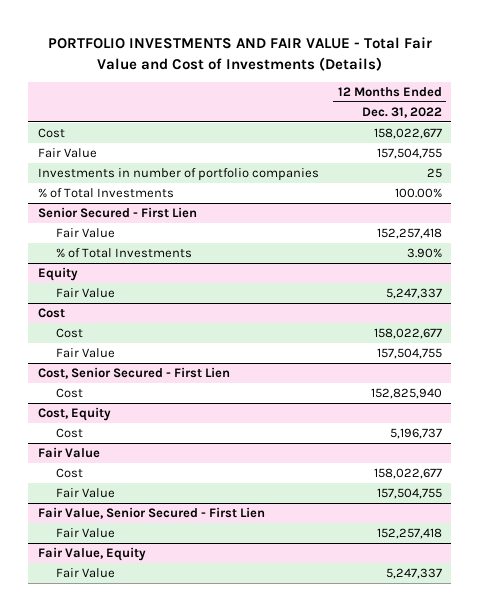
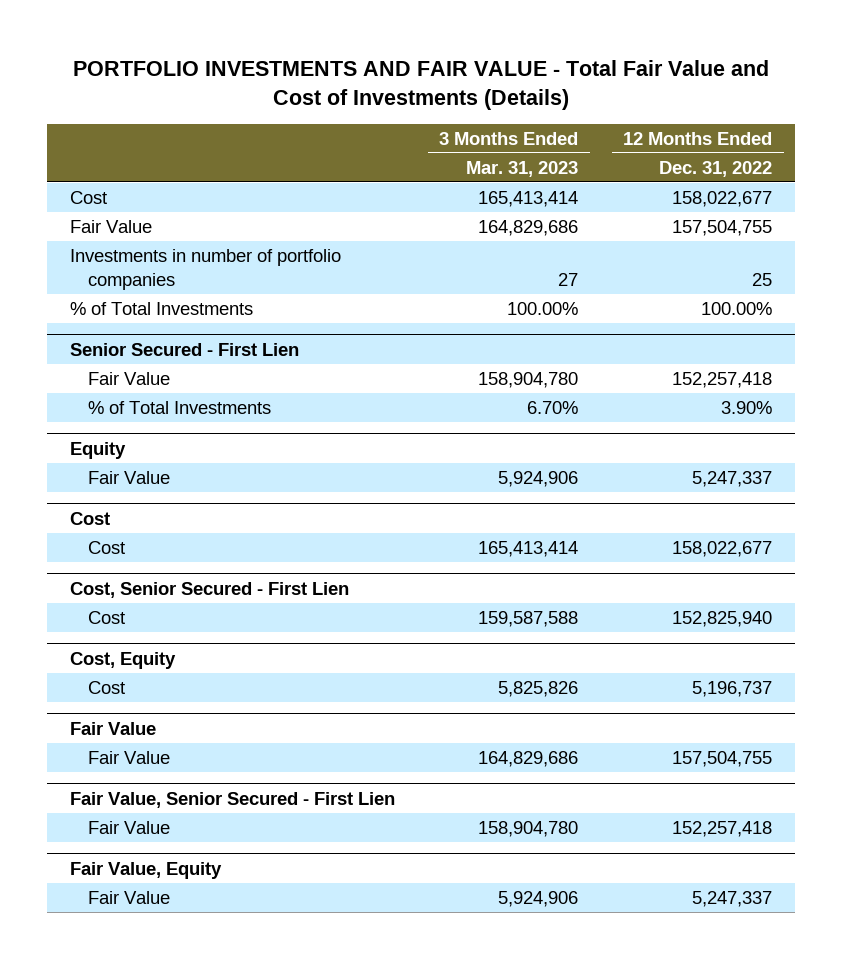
- | 12 Months Ended Dec. 31, 2022
+ | 3 Months Ended Mar. 31, 2023 | 12 Months Ended Dec. 31, 2022
@ Cost
- Fair Value | 157,504,755
@ Fair Value
- Cost | 158,022,677

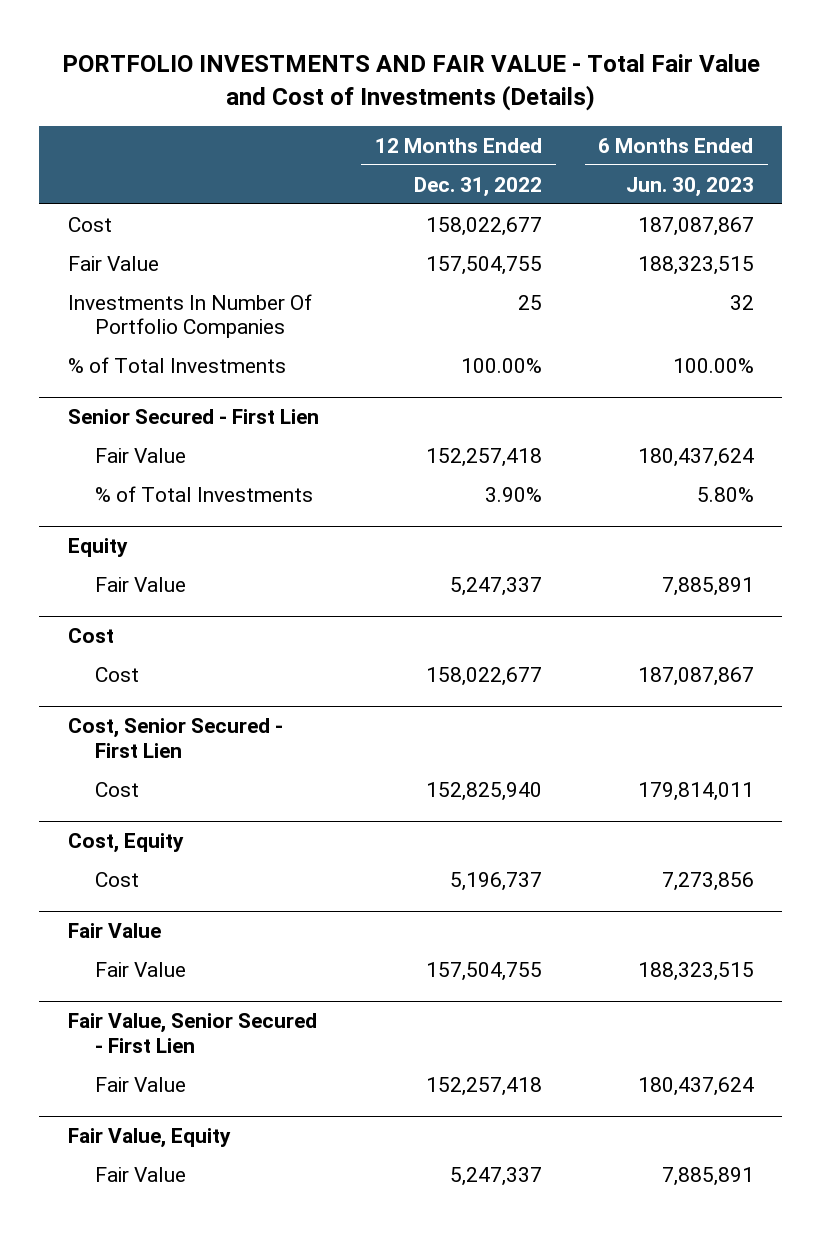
- | 3 Months Ended Mar. 31, 2023 | 12 Months Ended Dec. 31, 2022
+ | 12 Months Ended Dec. 31, 2022 | 6 Months Ended Jun. 30, 2023
- Investments in number of portfolio companies | 27 | 25
+ Investments In Number Of Portfolio Companies | 25 | 32

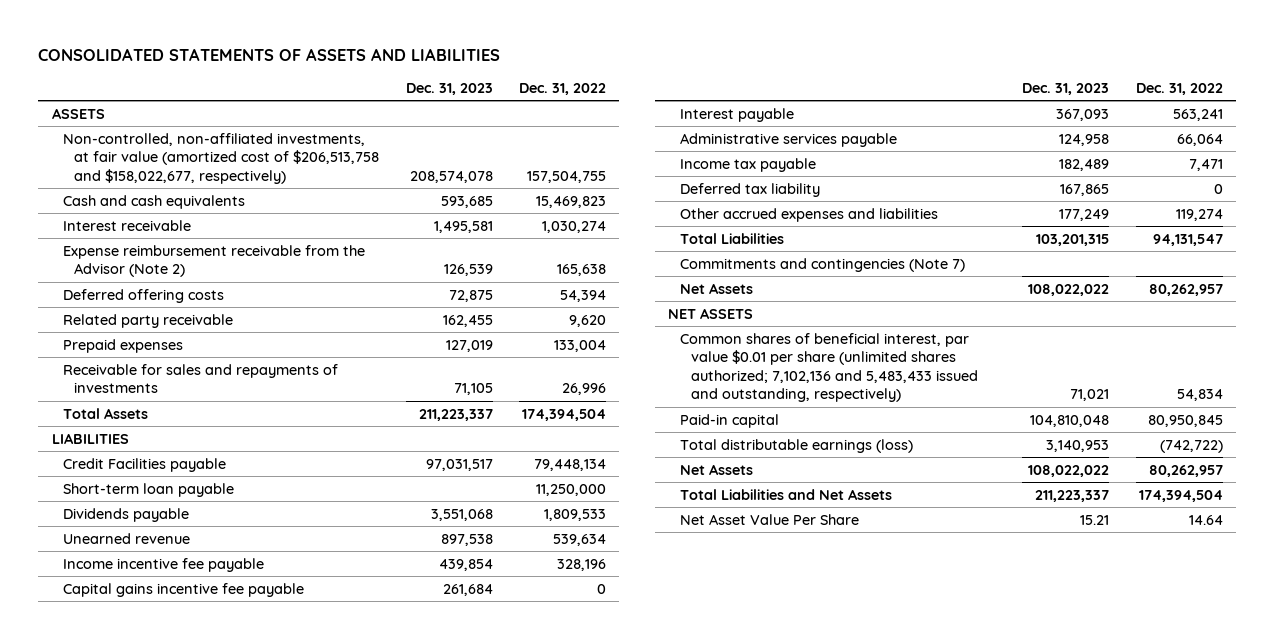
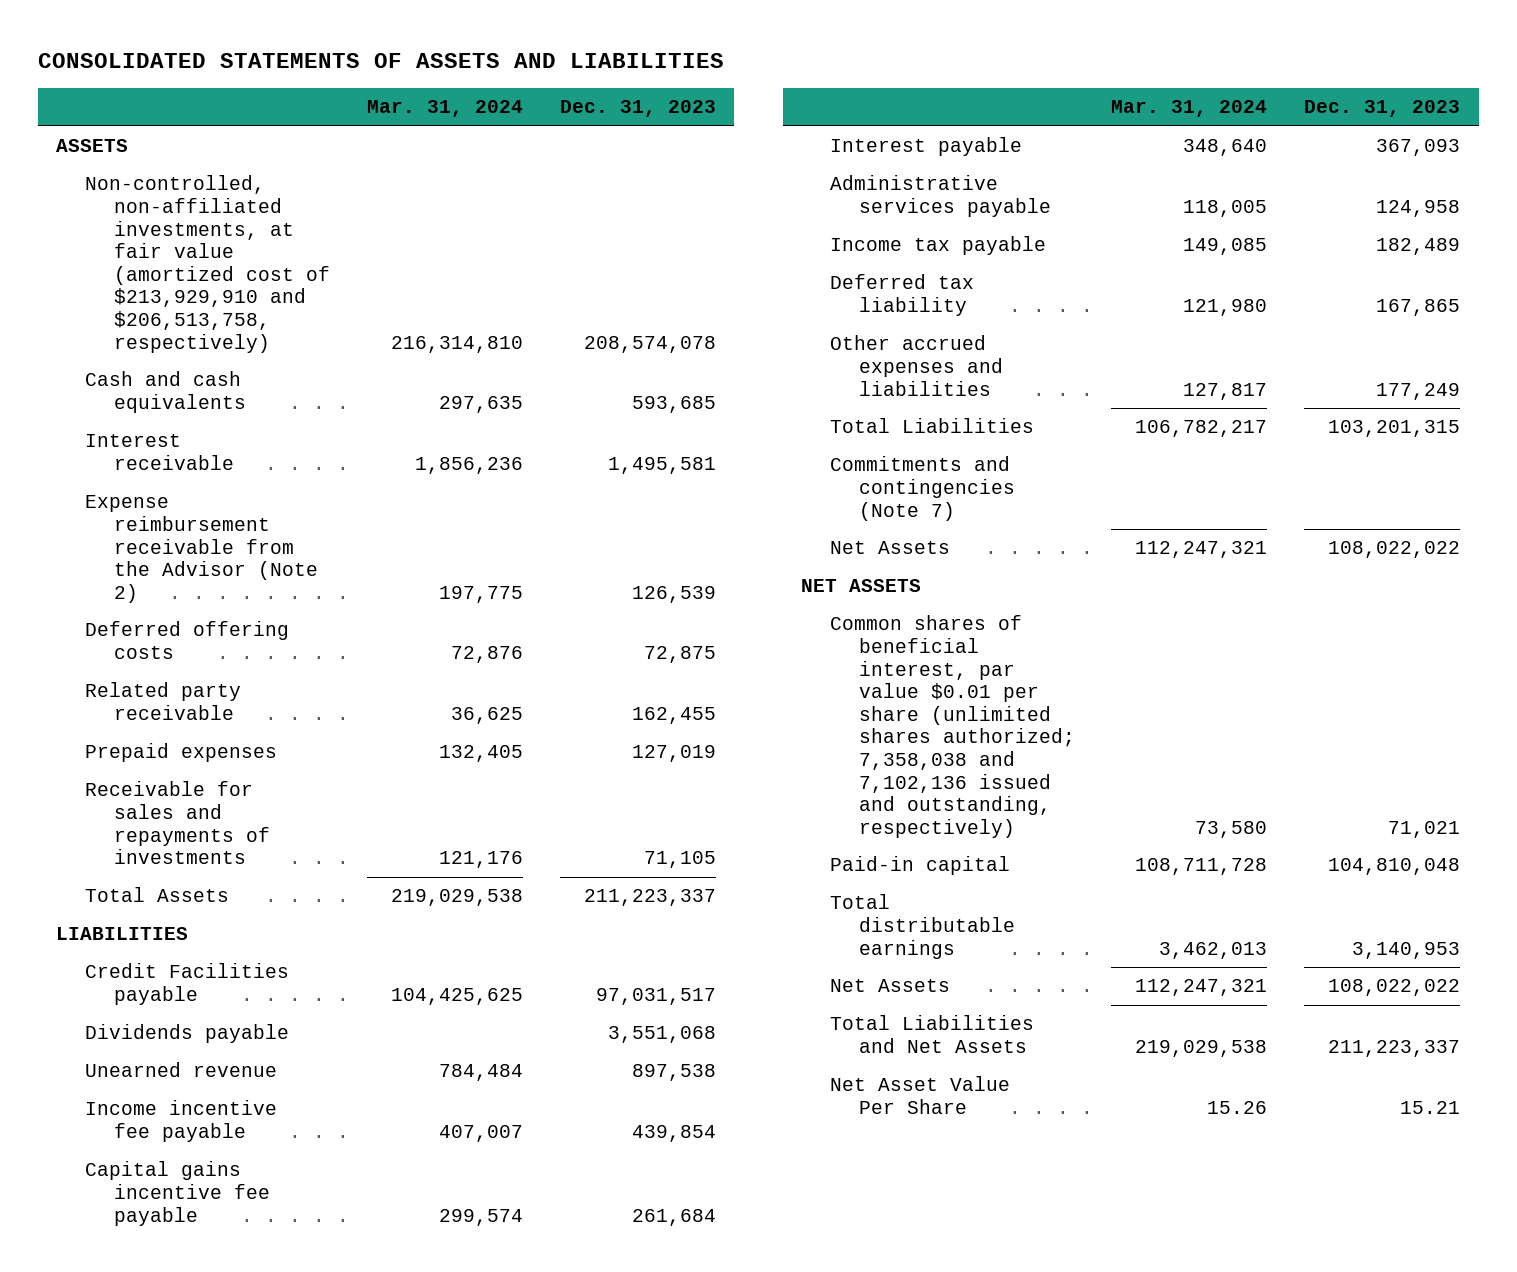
- | Dec. 31, 2023 | Dec. 31, 2022
+ | Mar. 31, 2024 | Dec. 31, 2023
- Non-controlled, non-affiliated investments, at fair value (amortized cost of $206,513,758 and $158,022,677, respectively) | 208,574,078 | 157,504,755
+ Non-controlled, non-affiliated investments, at fair value (amortized cost of $213,929,910 and $206,513,758, respectively) | 216,314,810 | 208,574,078
- Short-term loan payable | | 11,250,000
- Common shares of beneficial interest, par value $0.01 per share (unlimited shares authorized; 7,102,136 and 5,483,433 issued and outstanding, respectively) | 71,021 | 54,834
+ Common shares of beneficial interest, par value $0.01 per share (unlimited shares authorized; 7,358,038 and 7,102,136 issued and outstanding, respectively) | 73,580 | 71,021
- Total distributable earnings (loss) | 3,140,953 | (742,722)
+ Total distributable earnings | 3,462,013 | 3,140,953

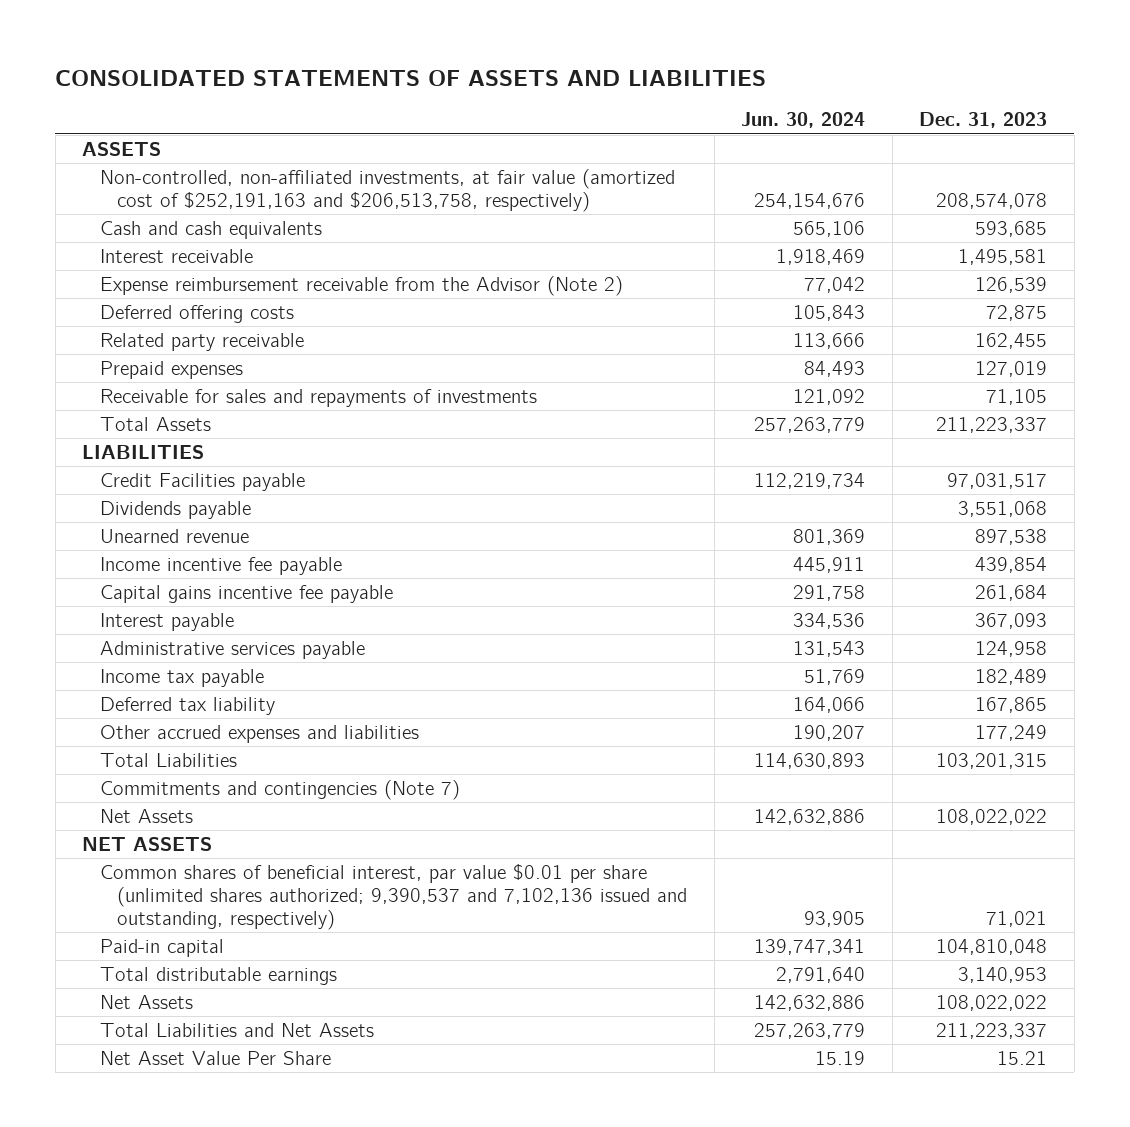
- | Mar. 31, 2024 | Dec. 31, 2023
+ | Jun. 30, 2024 | Dec. 31, 2023
- Non-controlled, non-affiliated investments, at fair value (amortized cost of $213,929,910 and $206,513,758, respectively) | 216,314,810 | 208,574,078
+ Non-controlled, non-affiliated investments, at fair value (amortized cost of $252,191,163 and $206,513,758, respectively) | 254,154,676 | 208,574,078
- Common shares of beneficial interest, par value $0.01 per share (unlimited shares authorized; 7,358,038 and 7,102,136 issued and outstanding, respectively) | 73,580 | 71,021
+ Common shares of beneficial interest, par value $0.01 per share (unlimited shares authorized; 9,390,537 and 7,102,136 issued and outstanding, respectively) | 93,905 | 71,021

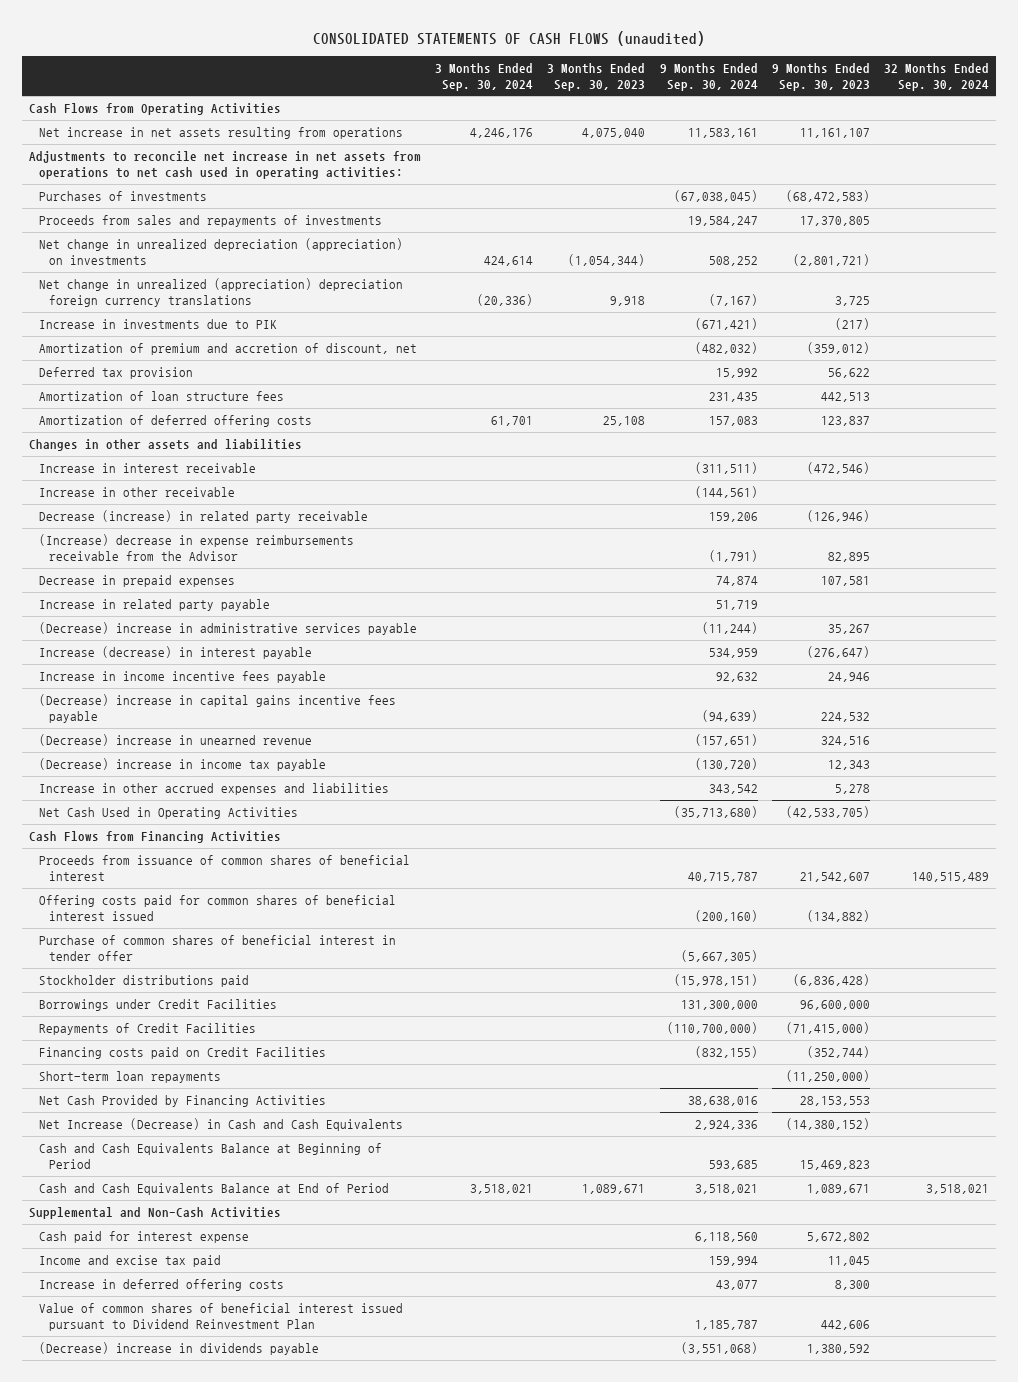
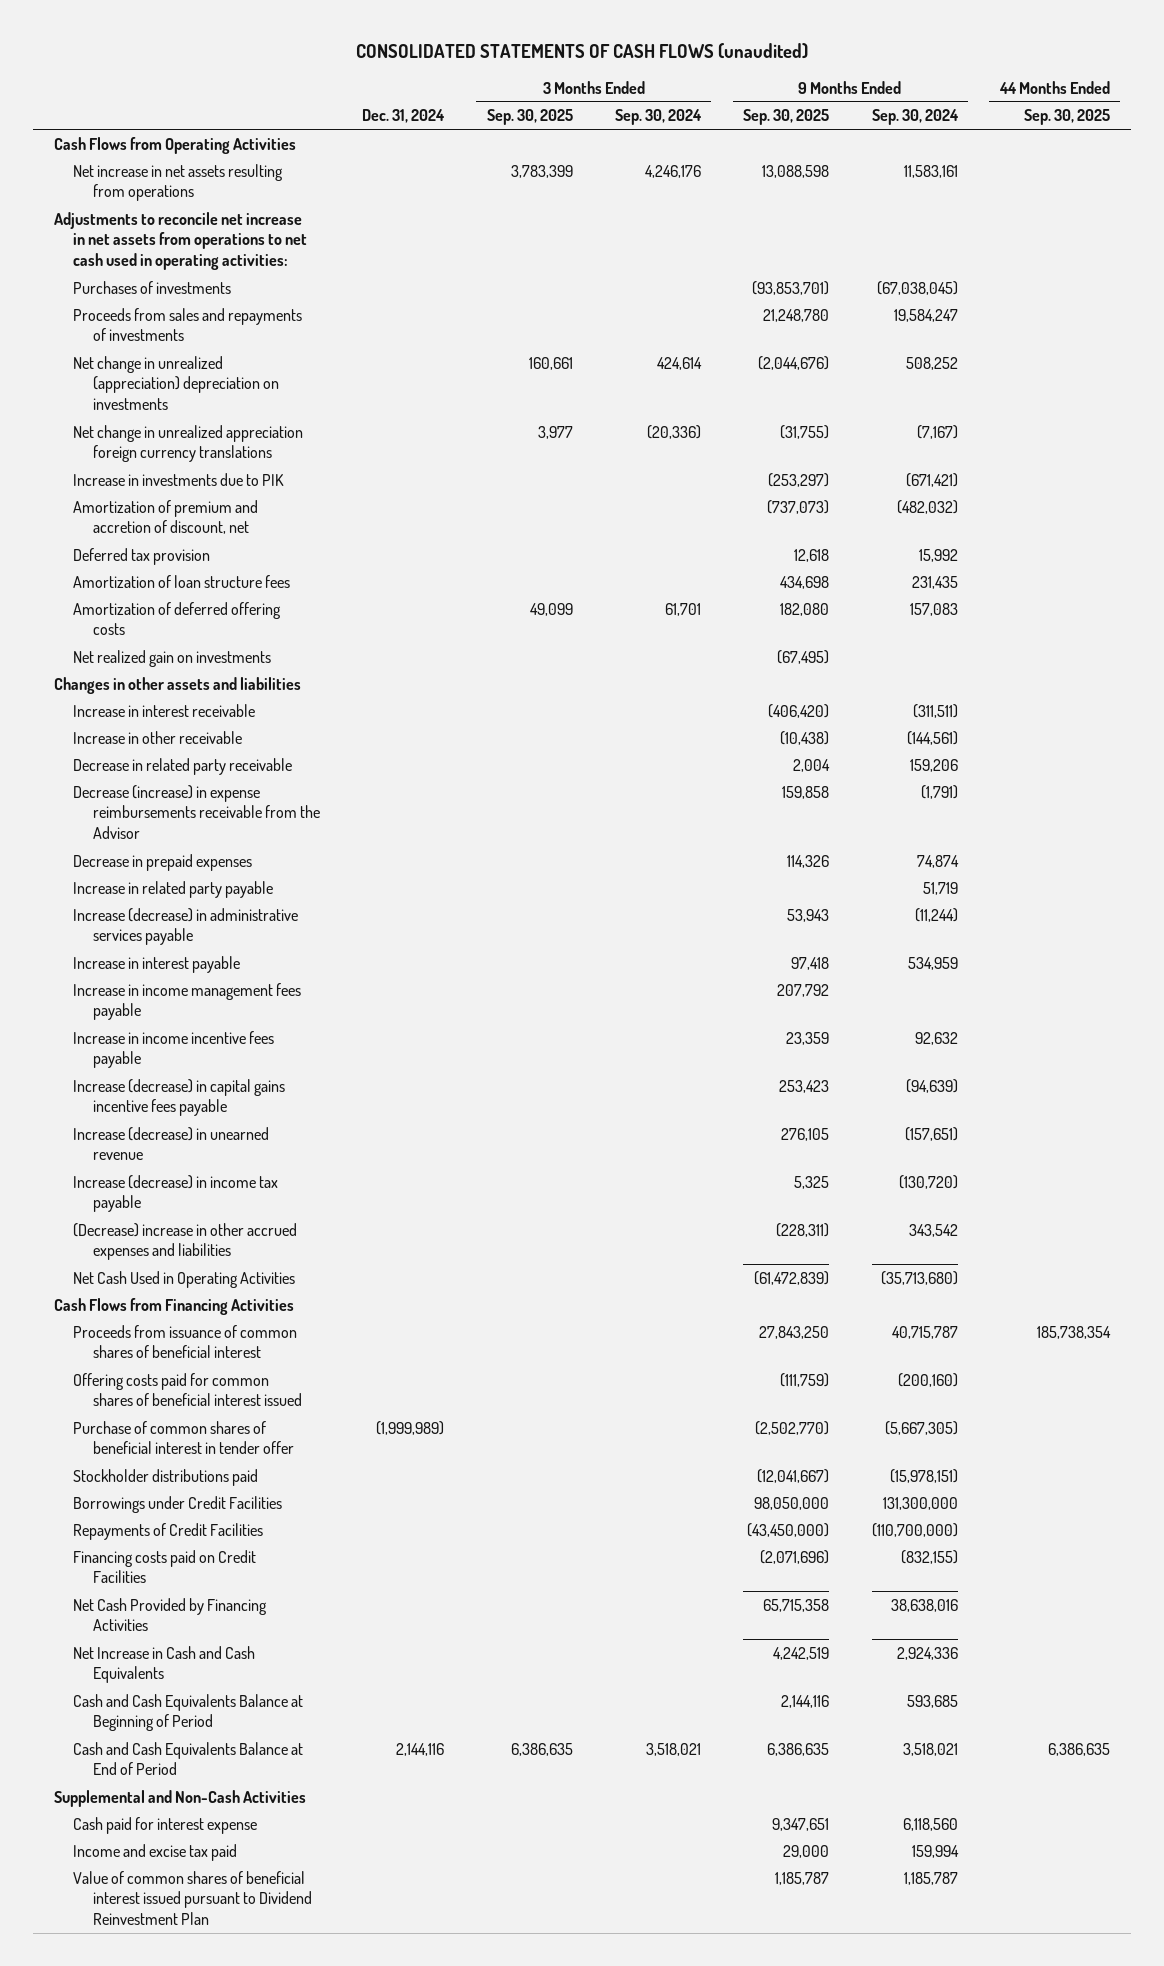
- | 3 Months Ended Sep. 30, 2024 | 3 Months Ended Sep. 30, 2023 | 9 Months Ended Sep. 30, 2024 | 9 Months Ended Sep. 30, 2023 | 32 Months Ended Sep. 30, 2024
+ | Dec. 31, 2024 | 3 Months Ended Sep. 30, 2025 | 3 Months Ended Sep. 30, 2024 | 9 Months Ended Sep. 30, 2025 | 9 Months Ended Sep. 30, 2024 | 44 Months Ended Sep. 30, 2025
- Net change in unrealized depreciation (appreciation) on investments | 424,614 | (1,054,344) | 508,252 | (2,801,721) |
- Net change in unrealized (appreciation) depreciation foreign currency translations | (20,336) | 9,918 | (7,167) | 3,725 |
+ Net change in unrealized (appreciation) depreciation on investments | | 160,661 | 424,614 | (2,044,676) | 508,252 |
+ Net change in unrealized appreciation foreign currency translations | | 3,977 | (20,336) | (31,755) | (7,167) |
+ Net realized gain on investments | | | | (67,495) | |
- Decrease (increase) in related party receivable | | | 159,206 | (126,946) |
- (Increase) decrease in expense reimbursements receivable from the Advisor | | | (1,791) | 82,895 |
+ Decrease in related party receivable | | | | 2,004 | 159,206 |
+ Decrease (increase) in expense reimbursements receivable from the Advisor | | | | 159,858 | (1,791) |
- (Decrease) increase in administrative services payable | | | (11,244) | 35,267 |
- Increase (decrease) in interest payable | | | 534,959 | (276,647) |
+ Increase (decrease) in administrative services payable | | | | 53,943 | (11,244) |
+ Increase in interest payable | | | | 97,418 | 534,959 |
+ Increase in income management fees payable | | | | 207,792 | |
- (Decrease) increase in capital gains incentive fees payable | | | (94,639) | 224,532 |
- (Decrease) increase in unearned revenue | | | (157,651) | 324,516 |
- (Decrease) increase in income tax payable | | | (130,720) | 12,343 |
- Increase in other accrued expenses and liabilities | | | 343,542 | 5,278 |
+ Increase (decrease) in capital gains incentive fees payable | | | | 253,423 | (94,639) |
+ Increase (decrease) in unearned revenue | | | | 276,105 | (157,651) |
+ Increase (decrease) in income tax payable | | | | 5,325 | (130,720) |
+ (Decrease) increase in other accrued expenses and liabilities | | | | (228,311) | 343,542 |
- Short-term loan repayments | | | | (11,250,000) |
- Net Increase (Decrease) in Cash and Cash Equivalents | | | 2,924,336 | (14,380,152) |
+ Net Increase in Cash and Cash Equivalents | | | | 4,242,519 | 2,924,336 |
- Increase in deferred offering costs | | | 43,077 | 8,300 |
- (Decrease) increase in dividends payable | | | (3,551,068) | 1,380,592 |

